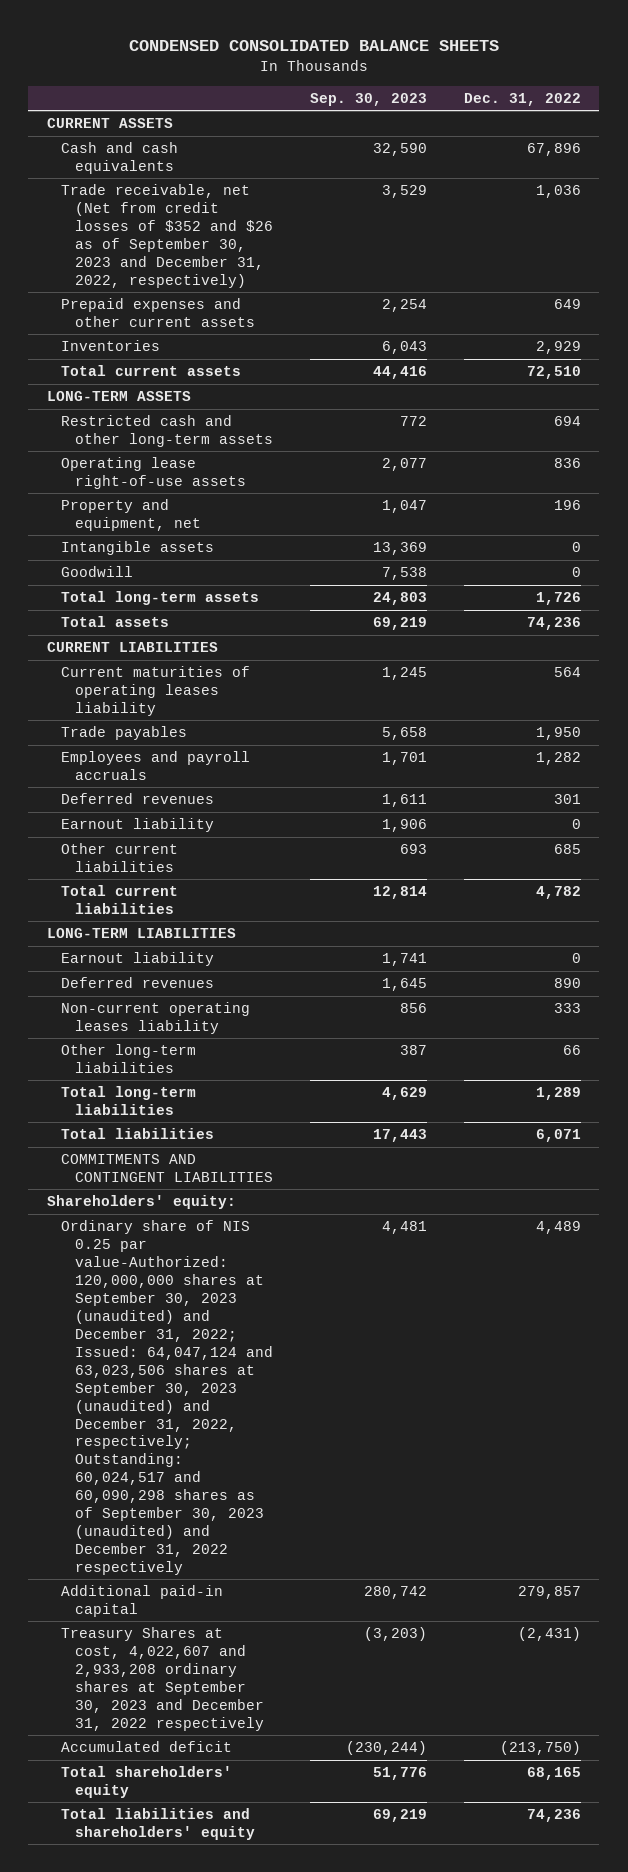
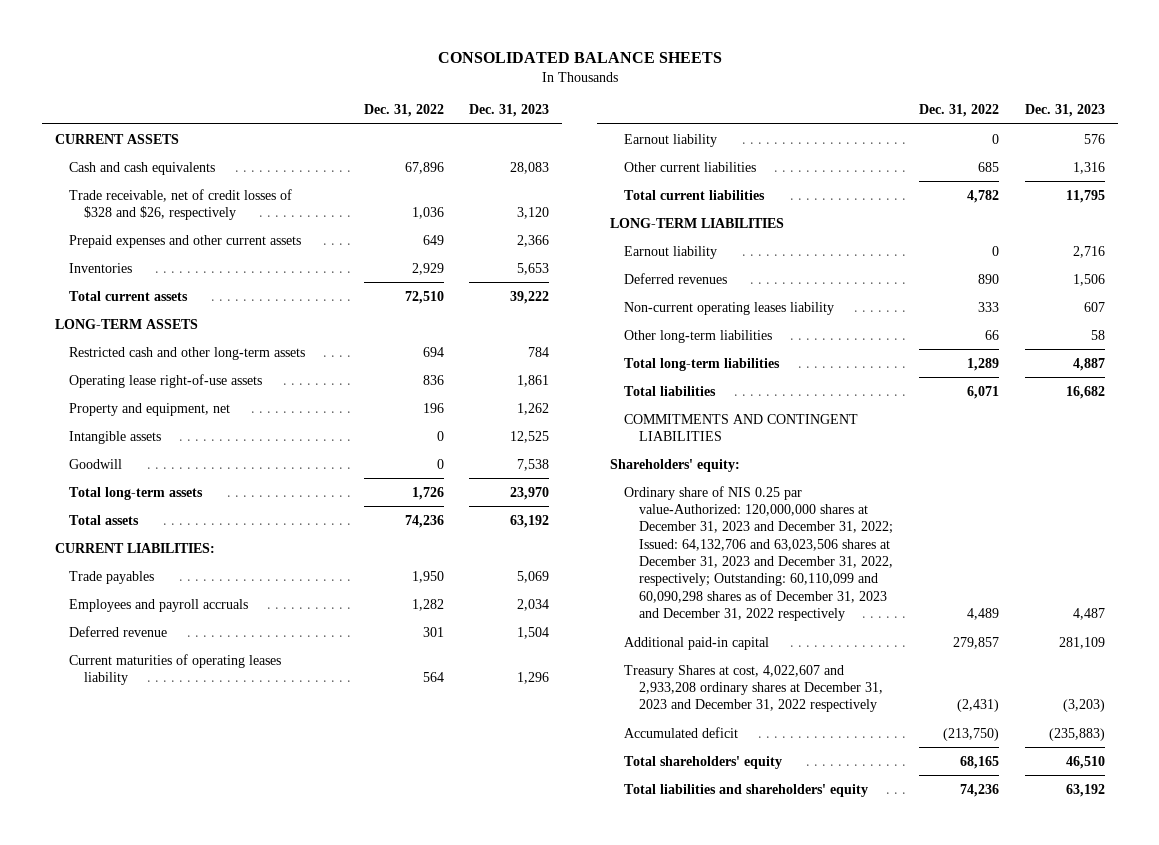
- CONDENSED CONSOLIDATED BALANCE SHEETS
+ CONSOLIDATED BALANCE SHEETS
- | Sep. 30, 2023 | Dec. 31, 2022
+ | Dec. 31, 2022 | Dec. 31, 2023
- Trade receivable, net (Net from credit losses of $352 and $26 as of September 30, 2023 and December 31, 2022, respectively) | 3,529 | 1,036
+ Trade receivable, net of credit losses of $328 and $26, respectively | 1,036 | 3,120
- CURRENT LIABILITIES
+ CURRENT LIABILITIES:
- Deferred revenues | 1,611 | 301
+ Deferred revenue | 301 | 1,504
moved down: Current maturities of operating leases liability | 564 | 1,296
- Ordinary share of NIS 0.25 par value-Authorized: 120,000,000 shares at September 30, 2023 (unaudited) and December 31, 2022; Issued: 64,047,124 and 63,023,506 shares at September 30, 2023 (unaudited) and December 31, 2022, respectively; Outstanding: 60,024,517 and 60,090,298 shares as of September 30, 2023 (unaudited) and December 31, 2022 respectively | 4,481 | 4,489
+ Ordinary share of NIS 0.25 par value-Authorized: 120,000,000 shares at December 31, 2023 and December 31, 2022; Issued: 64,132,706 and 63,023,506 shares at December 31, 2023 and December 31, 2022, respectively; Outstanding: 60,110,099 and 60,090,298 shares as of December 31, 2023 and December 31, 2022 respectively | 4,489 | 4,487
- Treasury Shares at cost, 4,022,607 and 2,933,208 ordinary shares at September 30, 2023 and December 31, 2022 respectively | (3,203) | (2,431)
+ Treasury Shares at cost, 4,022,607 and 2,933,208 ordinary shares at December 31, 2023 and December 31, 2022 respectively | (2,431) | (3,203)

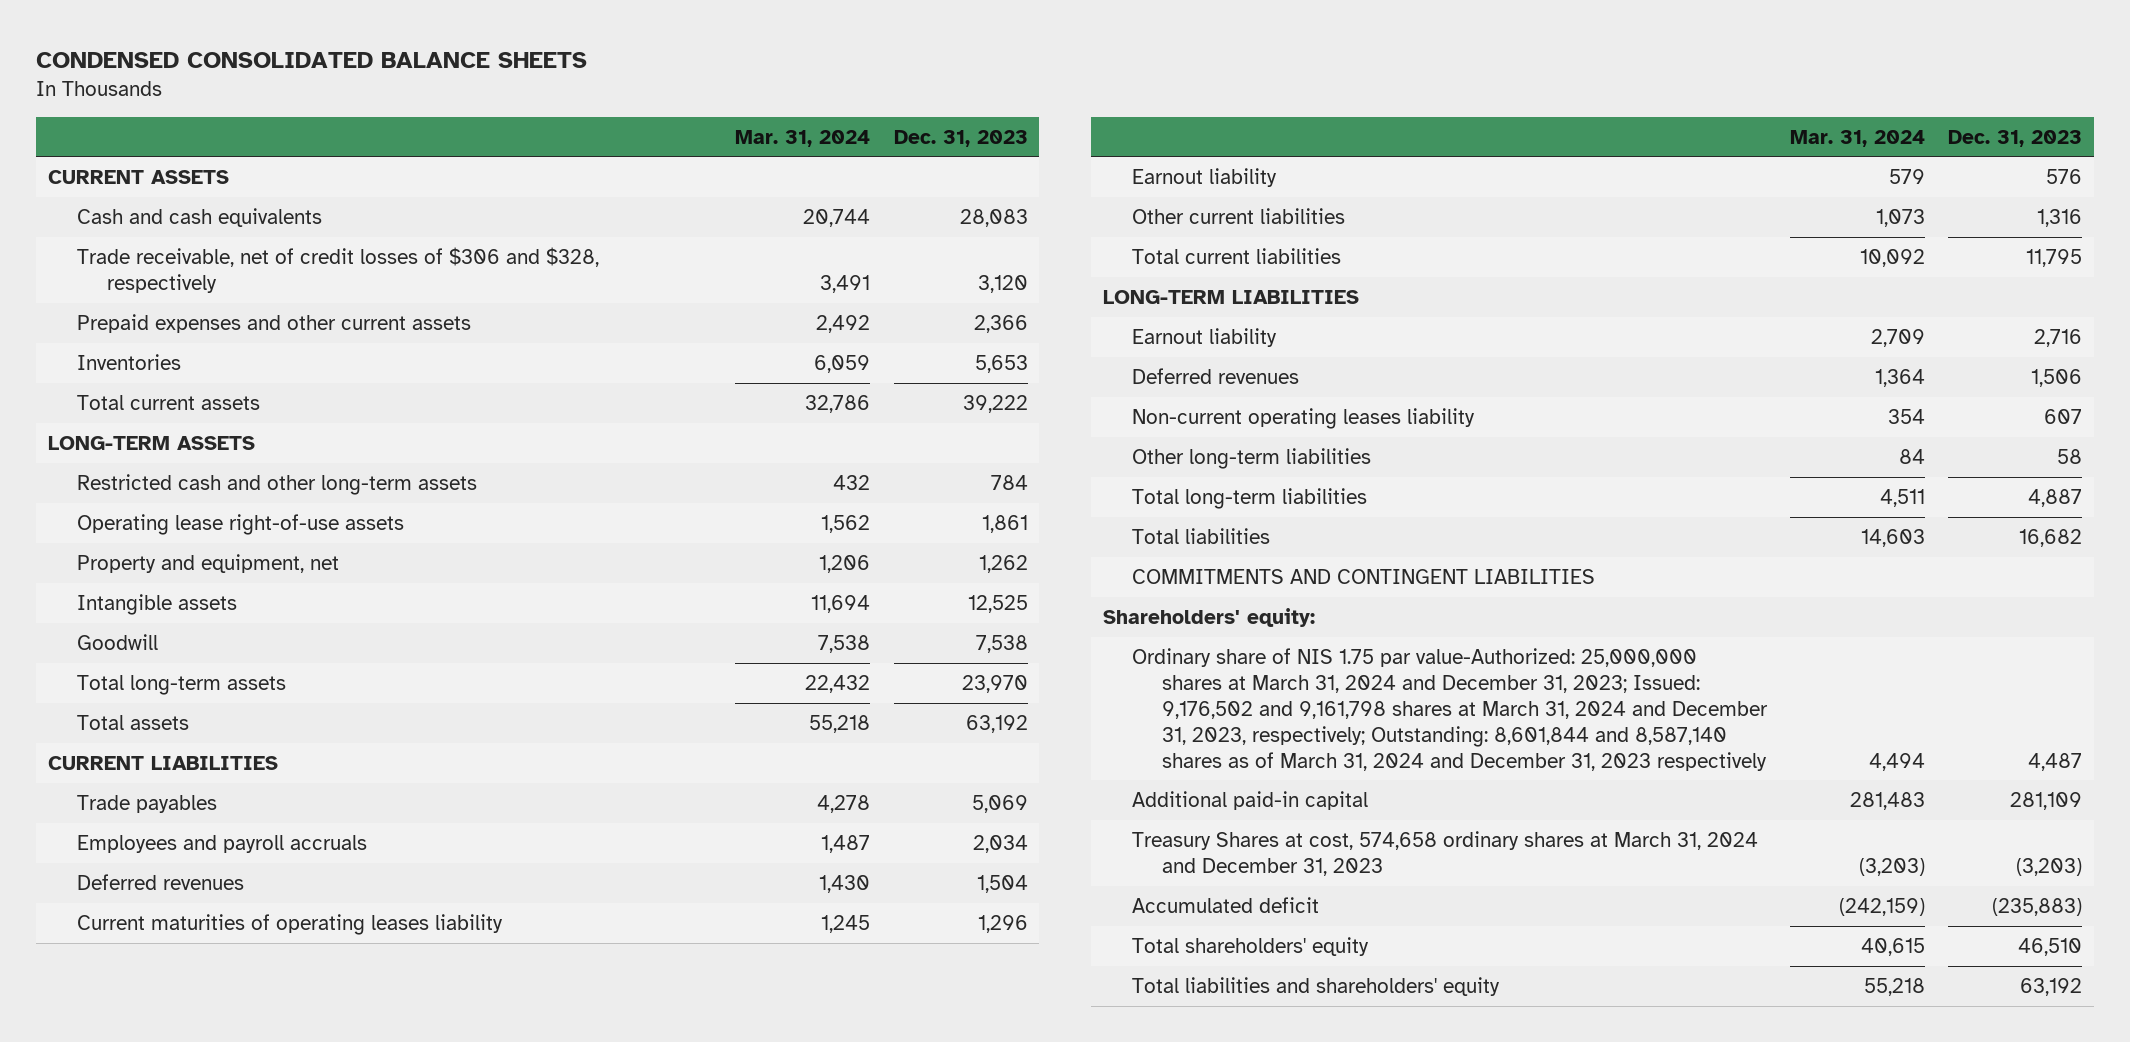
- CONSOLIDATED BALANCE SHEETS
+ CONDENSED CONSOLIDATED BALANCE SHEETS
- | Dec. 31, 2022 | Dec. 31, 2023
+ | Mar. 31, 2024 | Dec. 31, 2023
- Trade receivable, net of credit losses of $328 and $26, respectively | 1,036 | 3,120
+ Trade receivable, net of credit losses of $306 and $328, respectively | 3,491 | 3,120
- CURRENT LIABILITIES:
+ CURRENT LIABILITIES
- Deferred revenue | 301 | 1,504
+ Deferred revenues | 1,430 | 1,504
- Ordinary share of NIS 0.25 par value-Authorized: 120,000,000 shares at December 31, 2023 and December 31, 2022; Issued: 64,132,706 and 63,023,506 shares at December 31, 2023 and December 31, 2022, respectively; Outstanding: 60,110,099 and 60,090,298 shares as of December 31, 2023 and December 31, 2022 respectively | 4,489 | 4,487
+ Ordinary share of NIS 1.75 par value-Authorized: 25,000,000 shares at March 31, 2024 and December 31, 2023; Issued: 9,176,502 and 9,161,798 shares at March 31, 2024 and December 31, 2023, respectively; Outstanding: 8,601,844 and 8,587,140 shares as of March 31, 2024 and December 31, 2023 respectively | 4,494 | 4,487
- Treasury Shares at cost, 4,022,607 and 2,933,208 ordinary shares at December 31, 2023 and December 31, 2022 respectively | (2,431) | (3,203)
+ Treasury Shares at cost, 574,658 ordinary shares at March 31, 2024 and December 31, 2023 | (3,203) | (3,203)

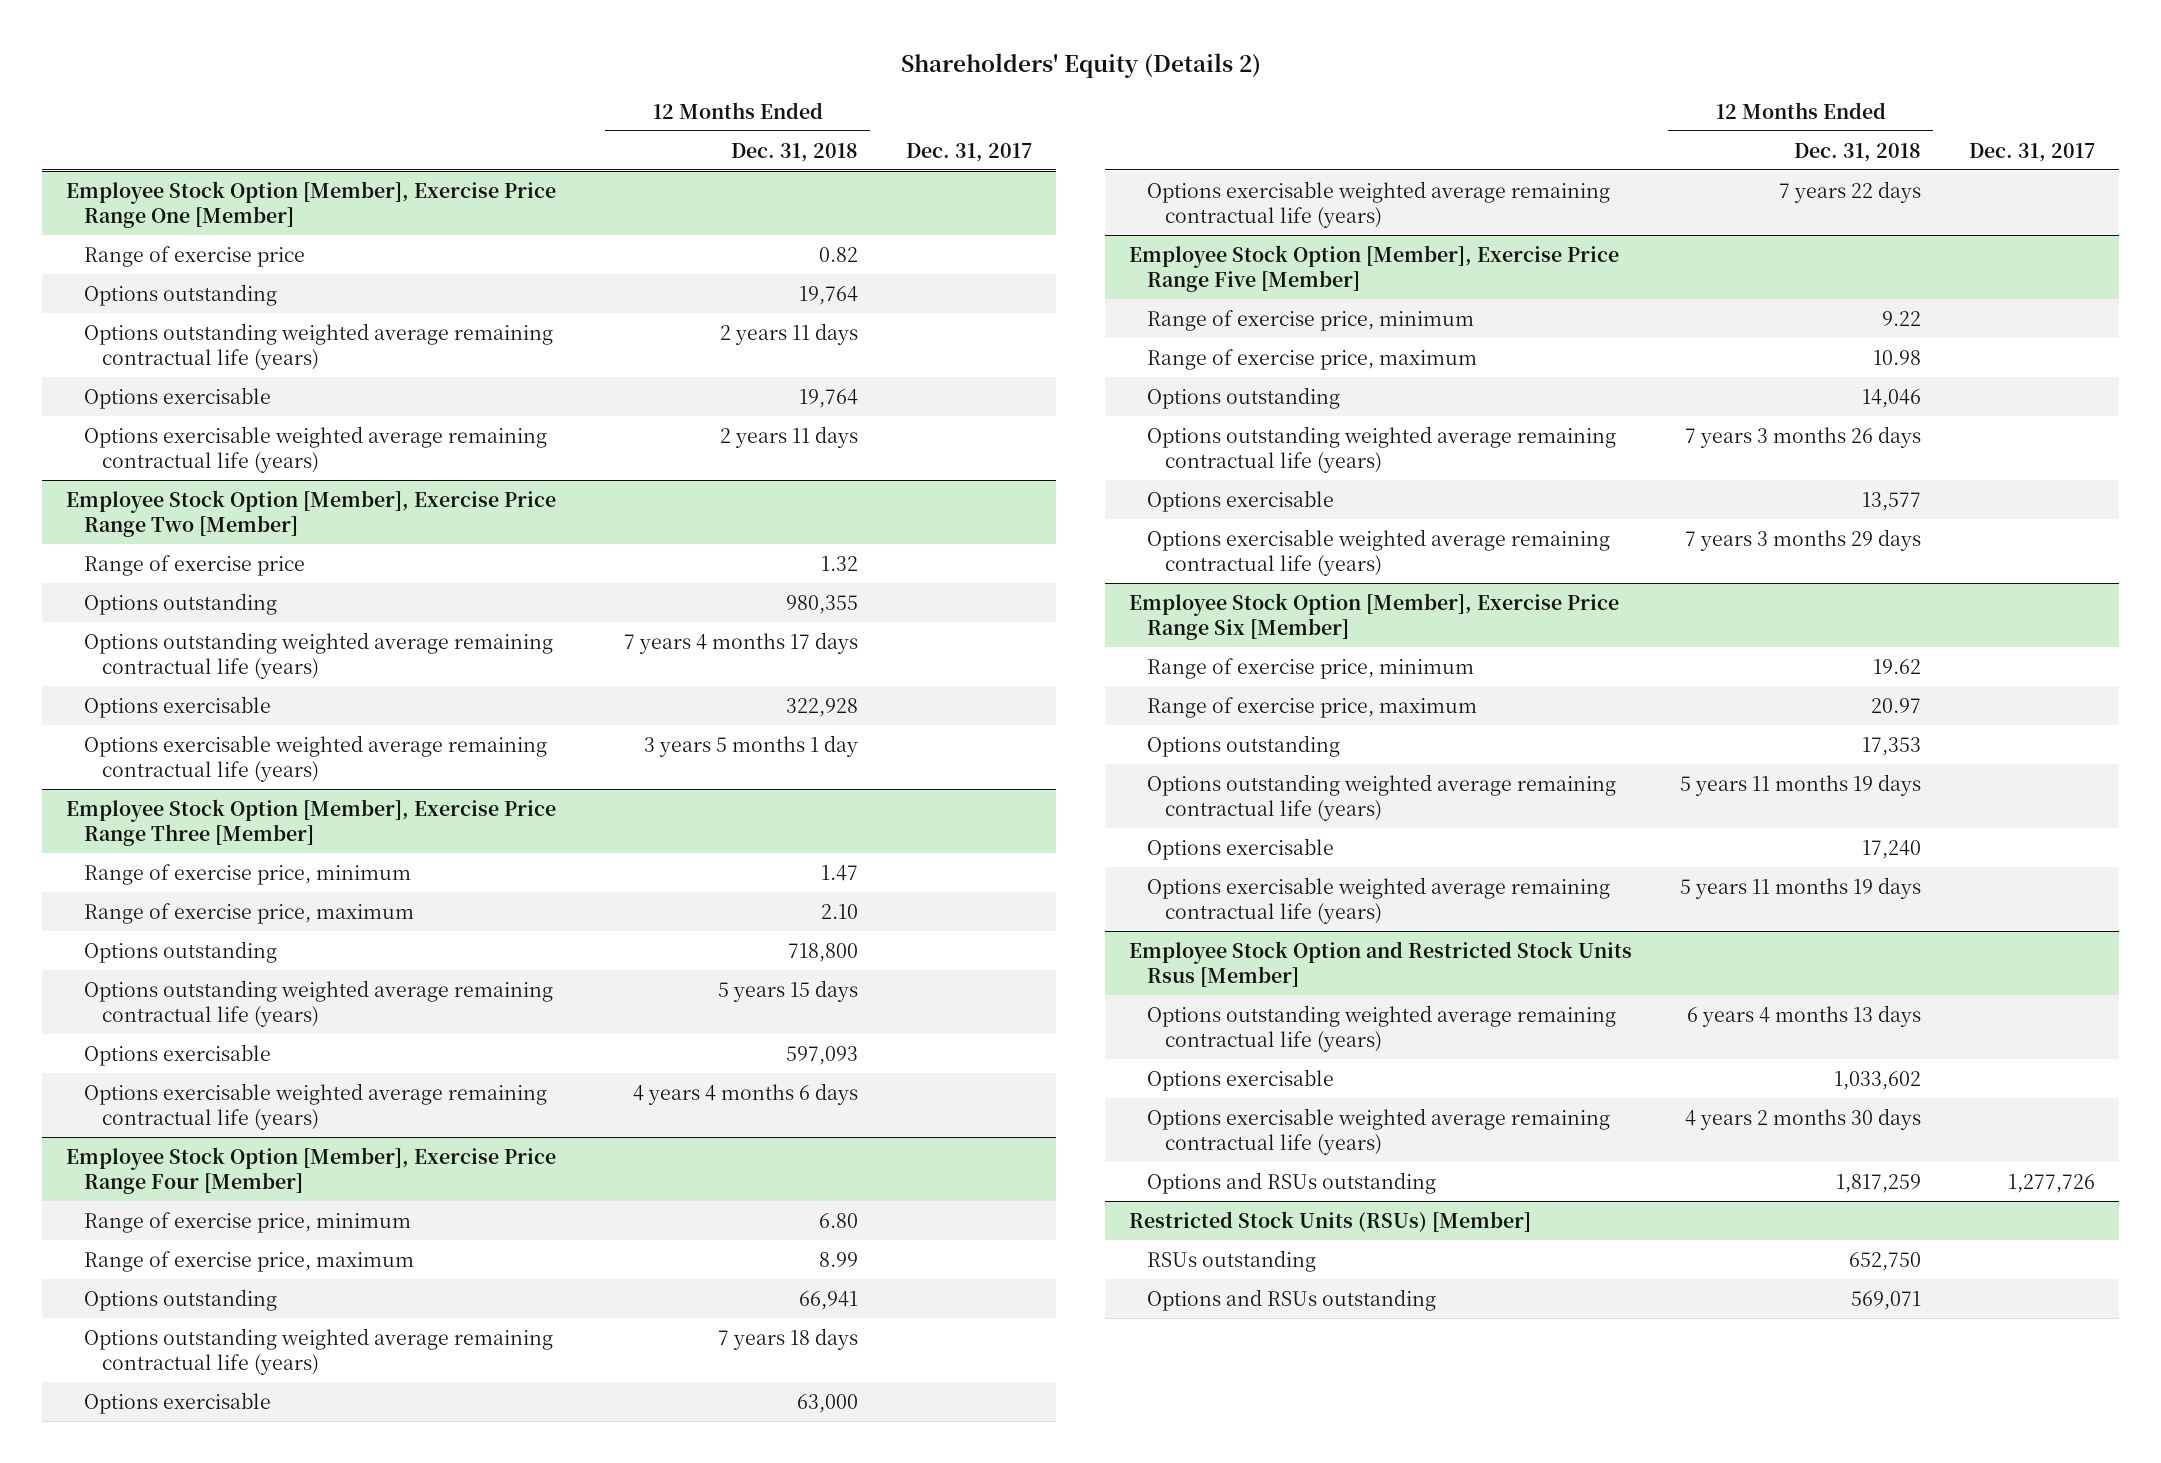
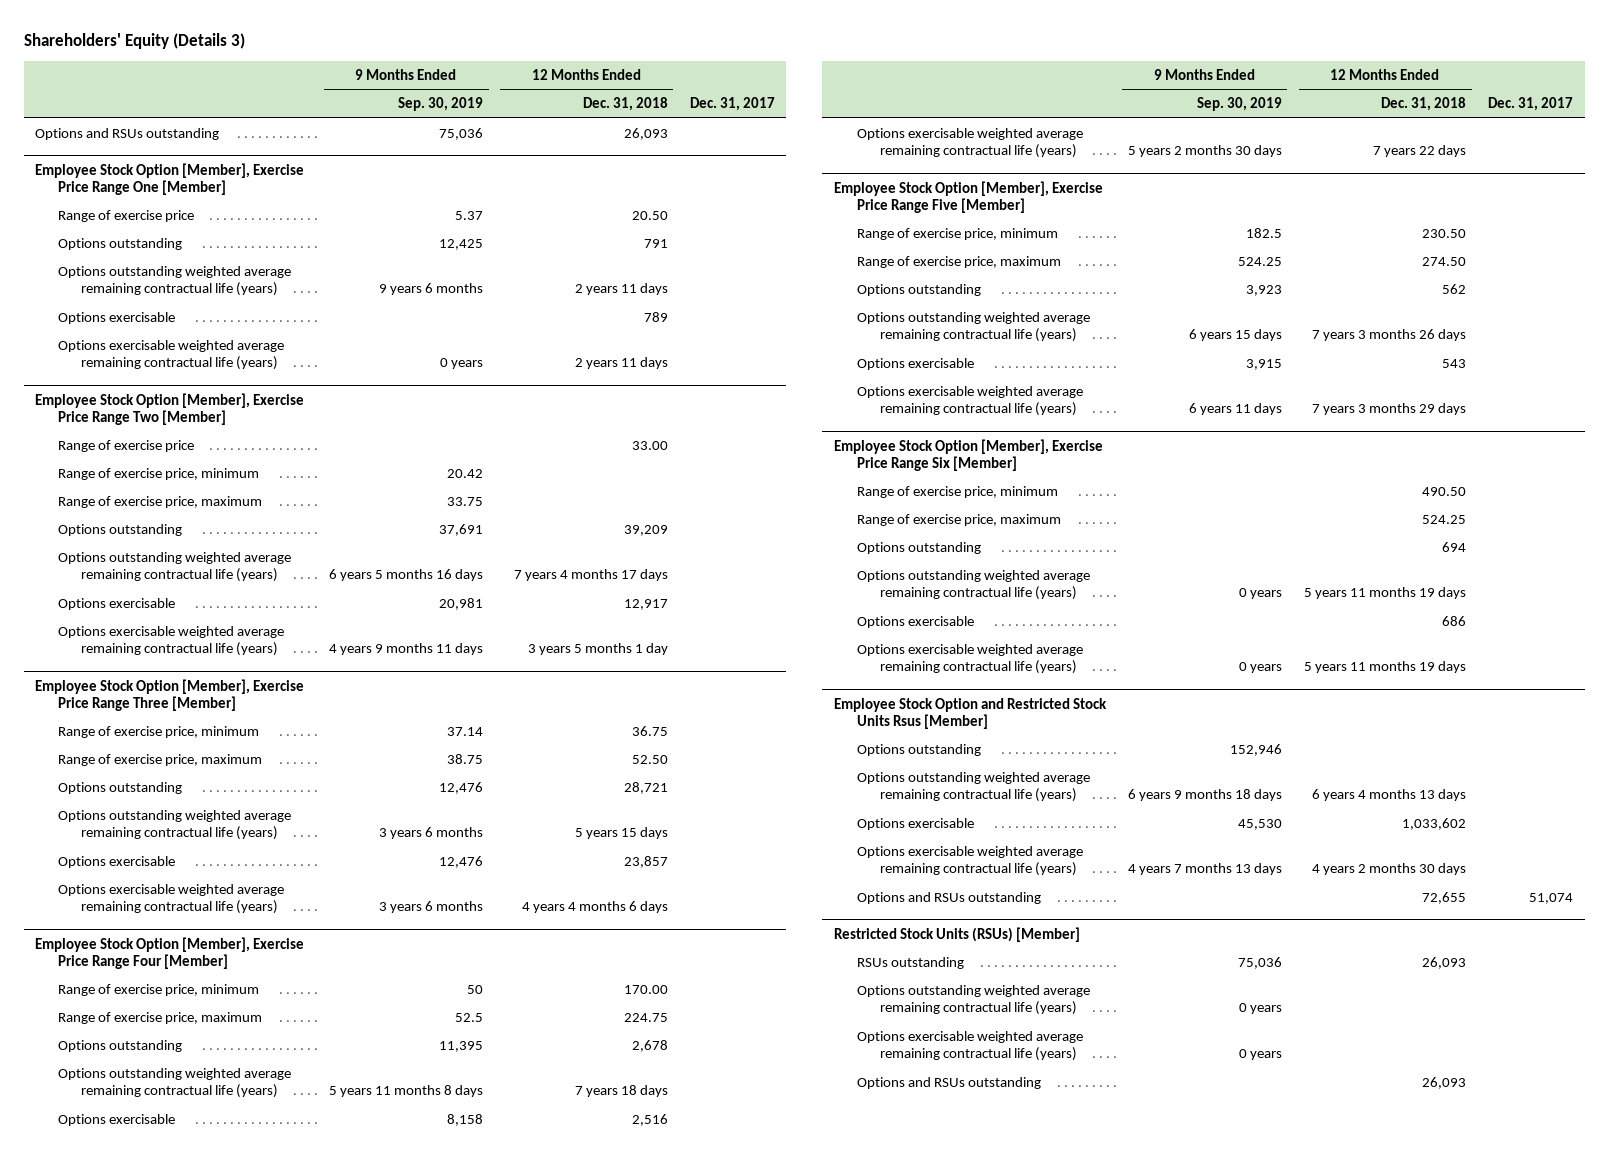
- Shareholders' Equity (Details 2)
+ Shareholders' Equity (Details 3)
- | 12 Months Ended Dec. 31, 2018 | Dec. 31, 2017
+ | 9 Months Ended Sep. 30, 2019 | 12 Months Ended Dec. 31, 2018 | Dec. 31, 2017
+ Options and RSUs outstanding | 75,036 | 26,093 |
@ Employee Stock Option [Member], Exercise Price Range One [Member]
- Range of exercise price | 0.82 |
- Options outstanding | 19,764 |
+ Range of exercise price | 5.37 | 20.50 |
+ Options outstanding | 12,425 | 791 |
- Options exercisable | 19,764 |
+ Options exercisable | | 789 |
@ Employee Stock Option [Member], Exercise Price Range Two [Member]
- Range of exercise price | 1.32 |
- Options outstanding | 980,355 |
+ Range of exercise price | | 33.00 |
+ Range of exercise price, minimum | 20.42 | |
+ Range of exercise price, maximum | 33.75 | |
+ Options outstanding | 37,691 | 39,209 |
- Options exercisable | 322,928 |
+ Options exercisable | 20,981 | 12,917 |
@ Employee Stock Option [Member], Exercise Price Range Three [Member]
- Range of exercise price, minimum | 1.47 |
- Range of exercise price, maximum | 2.10 |
- Options outstanding | 718,800 |
+ Range of exercise price, minimum | 37.14 | 36.75 |
+ Range of exercise price, maximum | 38.75 | 52.50 |
+ Options outstanding | 12,476 | 28,721 |
- Options exercisable | 597,093 |
+ Options exercisable | 12,476 | 23,857 |
@ Employee Stock Option [Member], Exercise Price Range Four [Member]
- Range of exercise price, minimum | 6.80 |
- Range of exercise price, maximum | 8.99 |
- Options outstanding | 66,941 |
+ Range of exercise price, minimum | 50 | 170.00 |
+ Range of exercise price, maximum | 52.5 | 224.75 |
+ Options outstanding | 11,395 | 2,678 |
- Options exercisable | 63,000 |
+ Options exercisable | 8,158 | 2,516 |
@ Employee Stock Option [Member], Exercise Price Range Five [Member]
- Range of exercise price, minimum | 9.22 |
- Range of exercise price, maximum | 10.98 |
- Options outstanding | 14,046 |
+ Range of exercise price, minimum | 182.5 | 230.50 |
+ Range of exercise price, maximum | 524.25 | 274.50 |
+ Options outstanding | 3,923 | 562 |
- Options exercisable | 13,577 |
+ Options exercisable | 3,915 | 543 |
@ Employee Stock Option [Member], Exercise Price Range Six [Member]
- Range of exercise price, minimum | 19.62 |
- Range of exercise price, maximum | 20.97 |
- Options outstanding | 17,353 |
+ Range of exercise price, minimum | | 490.50 |
+ Range of exercise price, maximum | | 524.25 |
+ Options outstanding | | 694 |
- Options exercisable | 17,240 |
+ Options exercisable | | 686 |
@ Employee Stock Option and Restricted Stock Units Rsus [Member]
+ Options outstanding | 152,946 | |
- Options and RSUs outstanding | 1,817,259 | 1,277,726
+ Options and RSUs outstanding | | 72,655 | 51,074
@ Restricted Stock Units (RSUs) [Member]
- RSUs outstanding | 652,750 |
- Options and RSUs outstanding | 569,071 |
+ RSUs outstanding | 75,036 | 26,093 |
+ Options outstanding weighted average remaining contractual life (years) | 0 years | |
+ Options exercisable weighted average remaining contractual life (years) | 0 years | |
+ Options and RSUs outstanding | | 26,093 |

